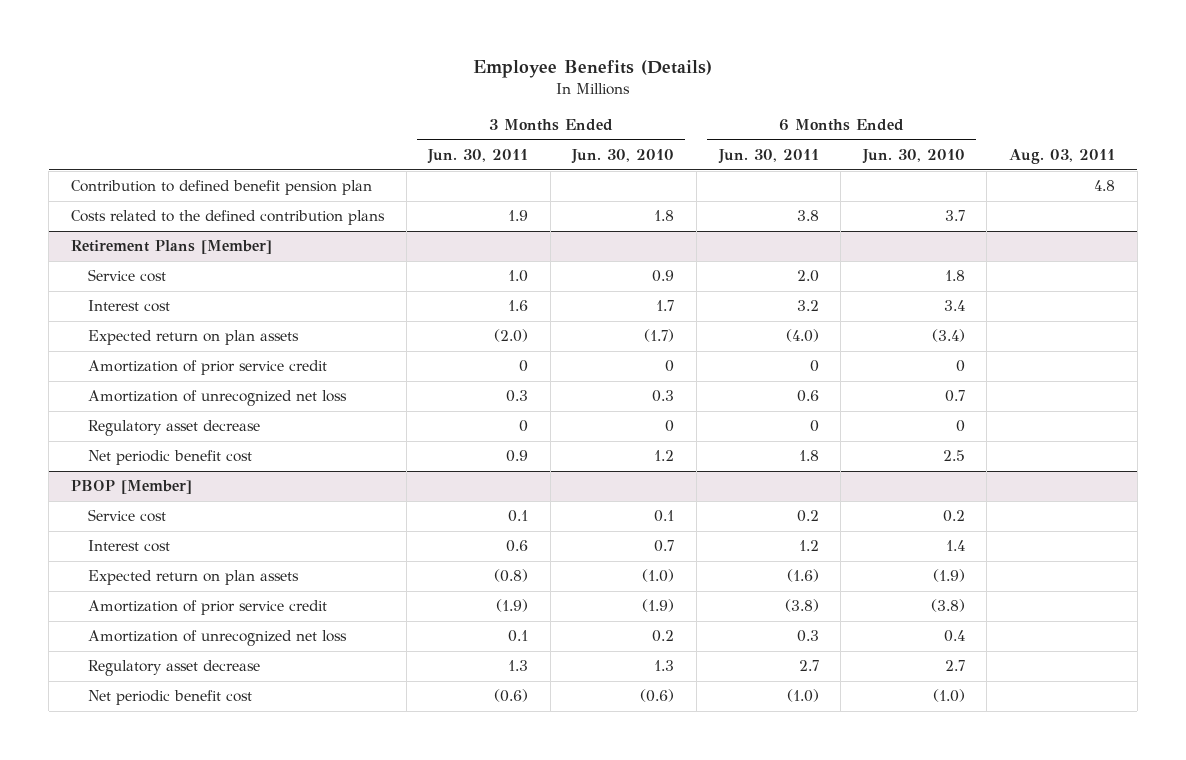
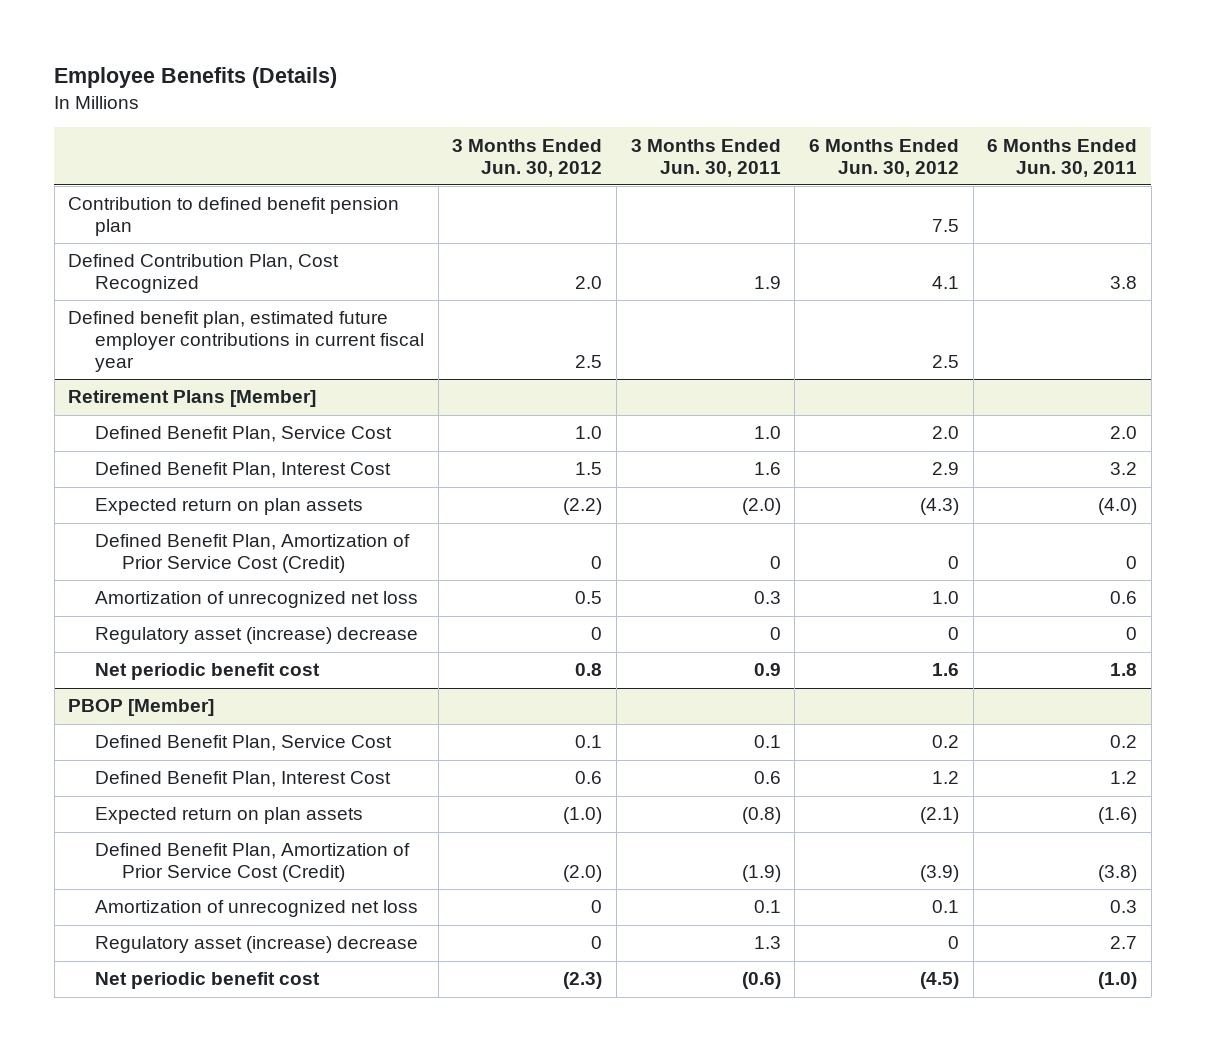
- | 3 Months Ended Jun. 30, 2011 | 3 Months Ended Jun. 30, 2010 | 6 Months Ended Jun. 30, 2011 | 6 Months Ended Jun. 30, 2010 | Aug. 03, 2011
+ | 3 Months Ended Jun. 30, 2012 | 3 Months Ended Jun. 30, 2011 | 6 Months Ended Jun. 30, 2012 | 6 Months Ended Jun. 30, 2011
- Costs related to the defined contribution plans | 1.9 | 1.8 | 3.8 | 3.7 |
+ Defined Contribution Plan, Cost Recognized | 2.0 | 1.9 | 4.1 | 3.8
+ Defined benefit plan, estimated future employer contributions in current fiscal year | 2.5 | | 2.5 |
@ Retirement Plans [Member]
- Service cost | 1.0 | 0.9 | 2.0 | 1.8 |
- Interest cost | 1.6 | 1.7 | 3.2 | 3.4 |
+ Defined Benefit Plan, Service Cost | 1.0 | 1.0 | 2.0 | 2.0
+ Defined Benefit Plan, Interest Cost | 1.5 | 1.6 | 2.9 | 3.2
- Amortization of prior service credit | 0 | 0 | 0 | 0 |
+ Defined Benefit Plan, Amortization of Prior Service Cost (Credit) | 0 | 0 | 0 | 0
- Regulatory asset decrease | 0 | 0 | 0 | 0 |
+ Regulatory asset (increase) decrease | 0 | 0 | 0 | 0
@ PBOP [Member]
- Service cost | 0.1 | 0.1 | 0.2 | 0.2 |
- Interest cost | 0.6 | 0.7 | 1.2 | 1.4 |
+ Defined Benefit Plan, Service Cost | 0.1 | 0.1 | 0.2 | 0.2
+ Defined Benefit Plan, Interest Cost | 0.6 | 0.6 | 1.2 | 1.2
- Amortization of prior service credit | (1.9) | (1.9) | (3.8) | (3.8) |
+ Defined Benefit Plan, Amortization of Prior Service Cost (Credit) | (2.0) | (1.9) | (3.9) | (3.8)
- Regulatory asset decrease | 1.3 | 1.3 | 2.7 | 2.7 |
+ Regulatory asset (increase) decrease | 0 | 1.3 | 0 | 2.7

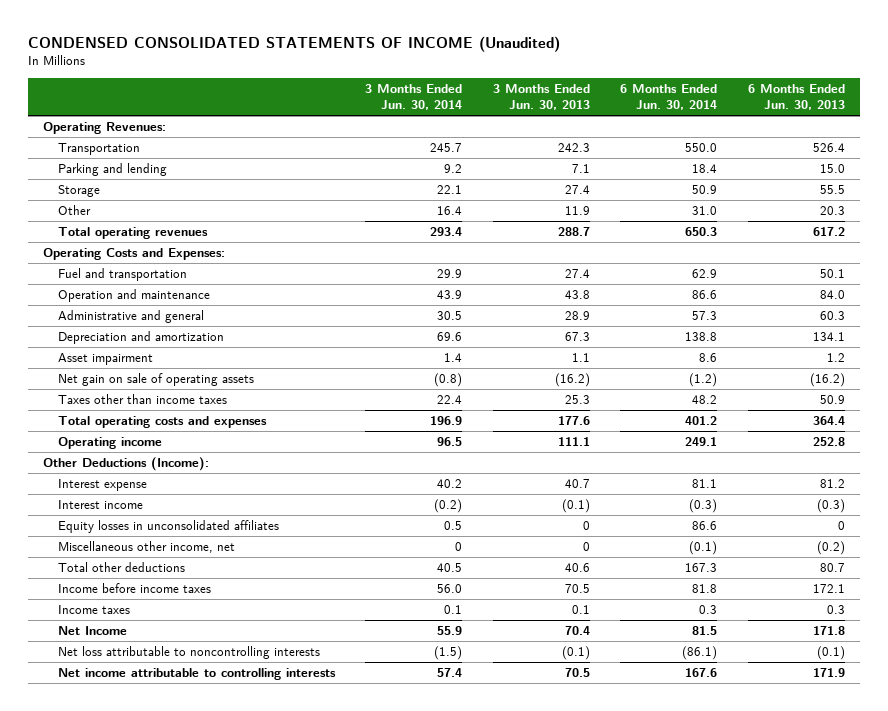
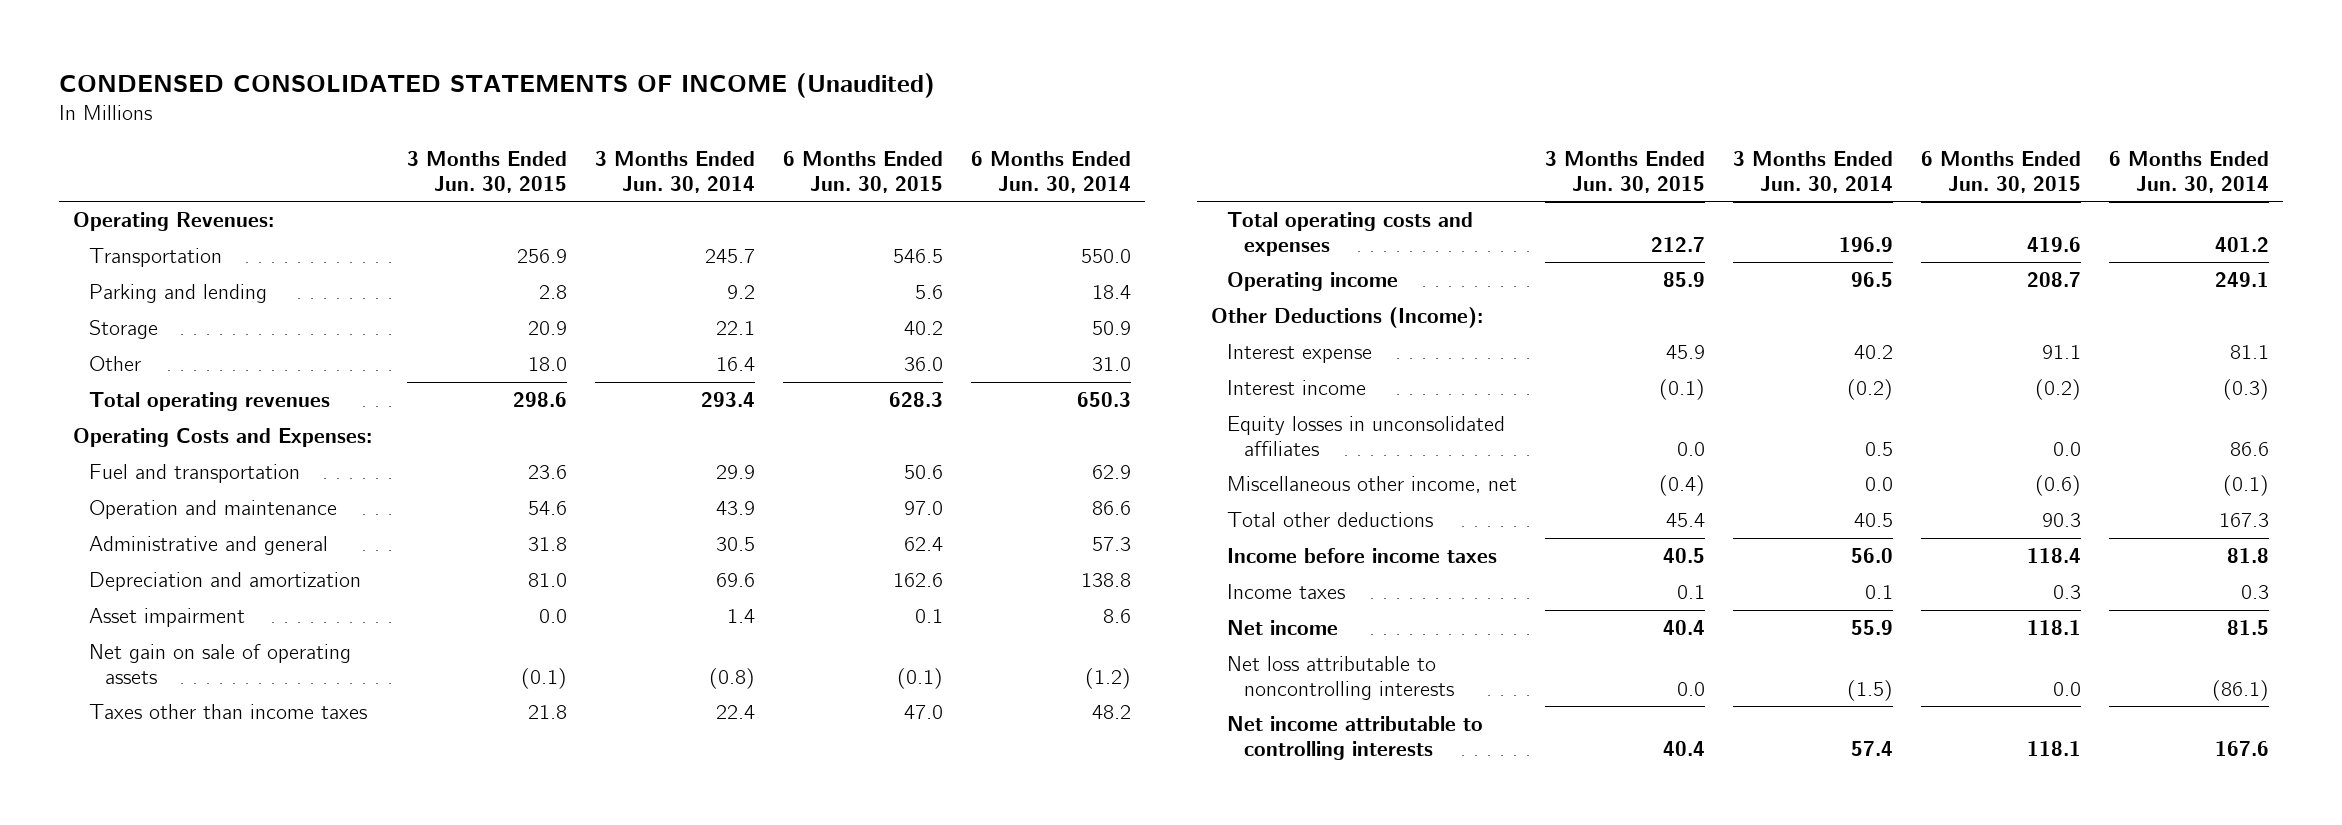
- | 3 Months Ended Jun. 30, 2014 | 3 Months Ended Jun. 30, 2013 | 6 Months Ended Jun. 30, 2014 | 6 Months Ended Jun. 30, 2013
+ | 3 Months Ended Jun. 30, 2015 | 3 Months Ended Jun. 30, 2014 | 6 Months Ended Jun. 30, 2015 | 6 Months Ended Jun. 30, 2014
- Miscellaneous other income, net | 0 | 0 | (0.1) | (0.2)
+ Miscellaneous other income, net | (0.4) | 0.0 | (0.6) | (0.1)
- Net Income | 55.9 | 70.4 | 81.5 | 171.8
+ Net income | 40.4 | 55.9 | 118.1 | 81.5

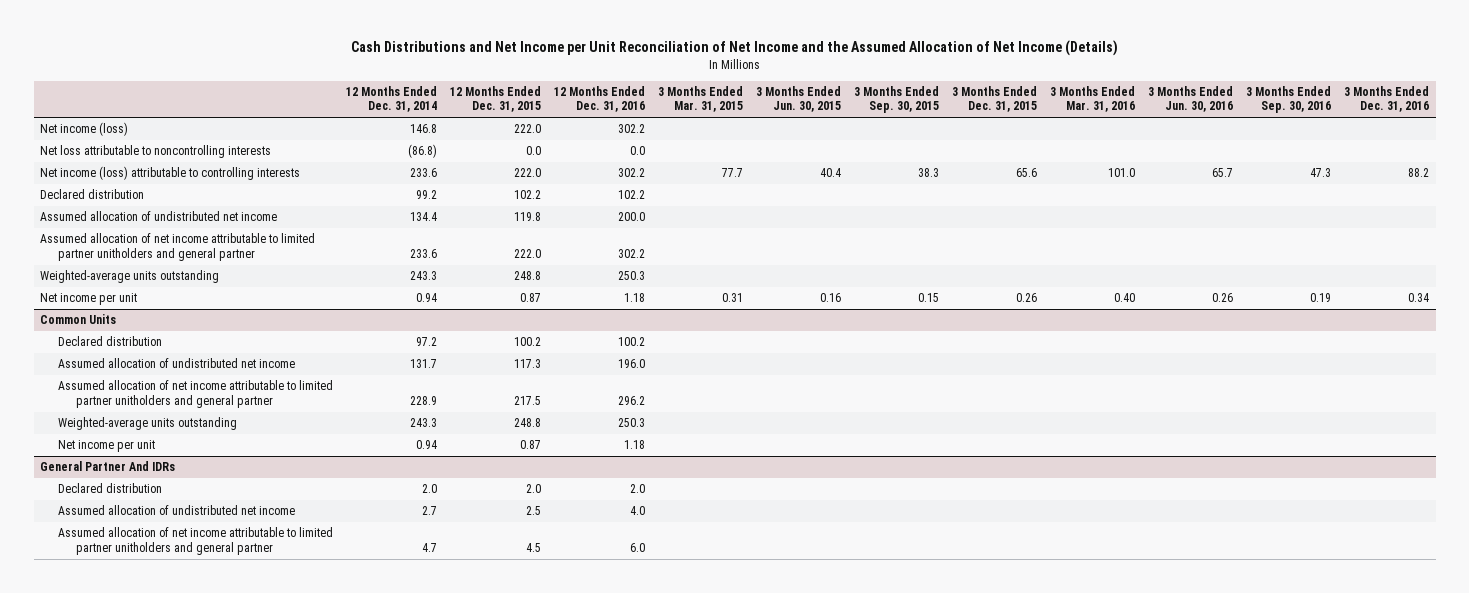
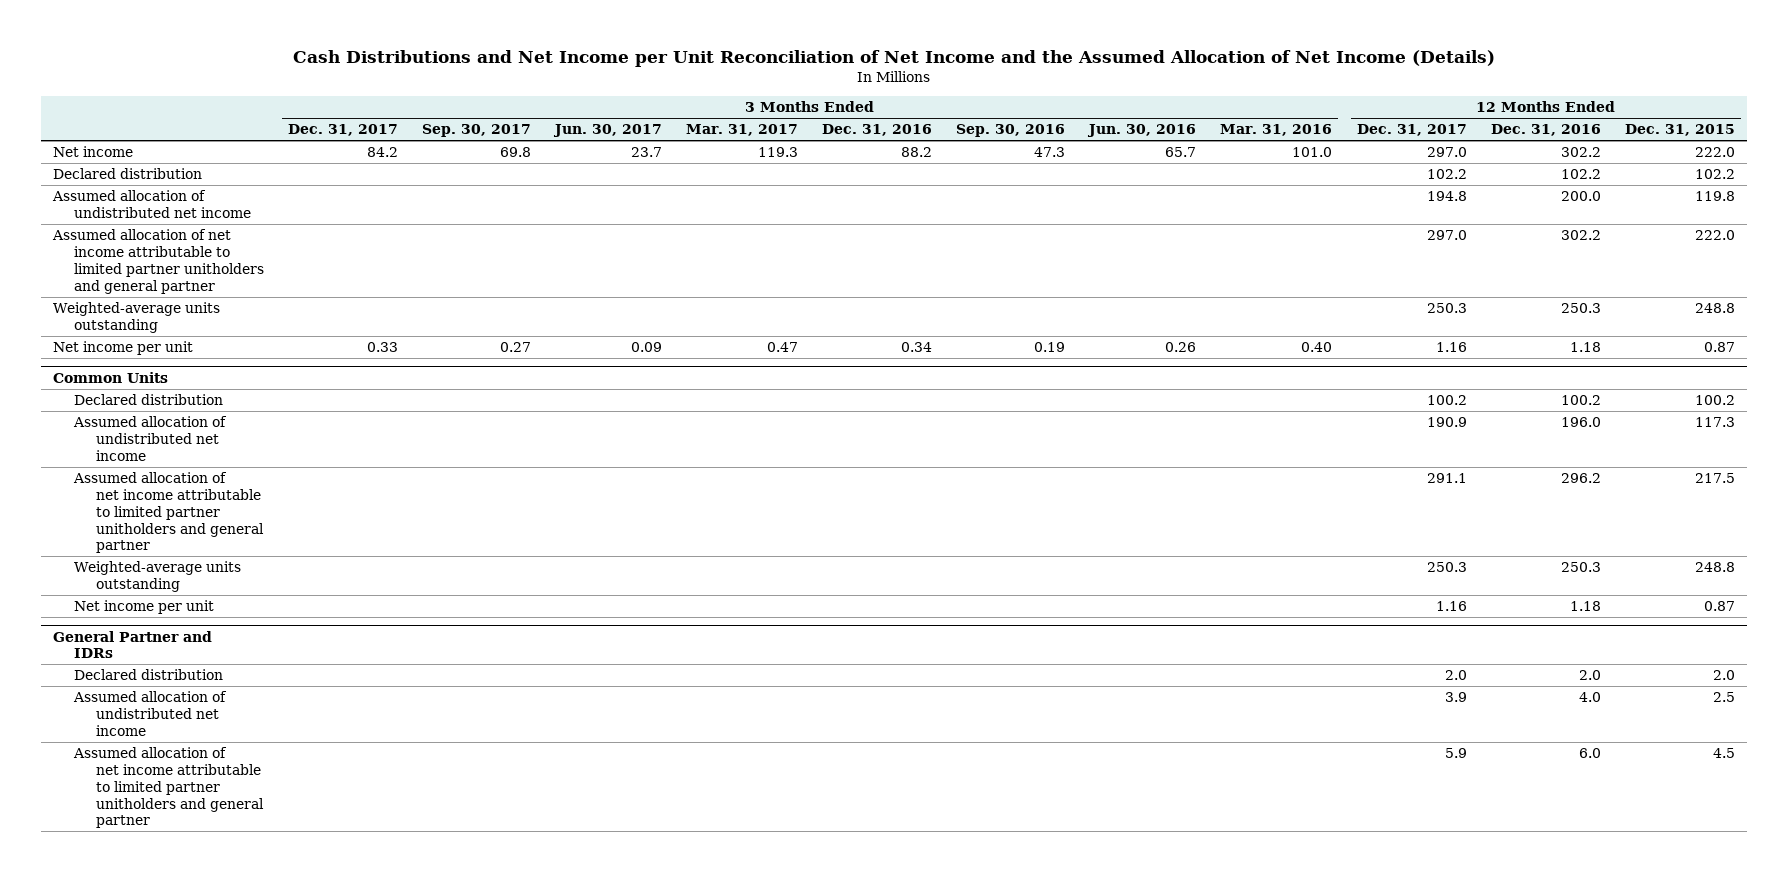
- | 12 Months Ended Dec. 31, 2014 | 12 Months Ended Dec. 31, 2015 | 12 Months Ended Dec. 31, 2016 | 3 Months Ended Mar. 31, 2015 | 3 Months Ended Jun. 30, 2015 | 3 Months Ended Sep. 30, 2015 | 3 Months Ended Dec. 31, 2015 | 3 Months Ended Mar. 31, 2016 | 3 Months Ended Jun. 30, 2016 | 3 Months Ended Sep. 30, 2016 | 3 Months Ended Dec. 31, 2016
+ | 3 Months Ended Dec. 31, 2017 | 3 Months Ended Sep. 30, 2017 | 3 Months Ended Jun. 30, 2017 | 3 Months Ended Mar. 31, 2017 | 3 Months Ended Dec. 31, 2016 | 3 Months Ended Sep. 30, 2016 | 3 Months Ended Jun. 30, 2016 | 3 Months Ended Mar. 31, 2016 | 12 Months Ended Dec. 31, 2017 | 12 Months Ended Dec. 31, 2016 | 12 Months Ended Dec. 31, 2015
- Net income (loss) | 146.8 | 222.0 | 302.2 | | | | | | | |
- Net loss attributable to noncontrolling interests | (86.8) | 0.0 | 0.0 | | | | | | | |
- Net income (loss) attributable to controlling interests | 233.6 | 222.0 | 302.2 | 77.7 | 40.4 | 38.3 | 65.6 | 101.0 | 65.7 | 47.3 | 88.2
+ Net income | 84.2 | 69.8 | 23.7 | 119.3 | 88.2 | 47.3 | 65.7 | 101.0 | 297.0 | 302.2 | 222.0
- General Partner And IDRs
+ General Partner and IDRs

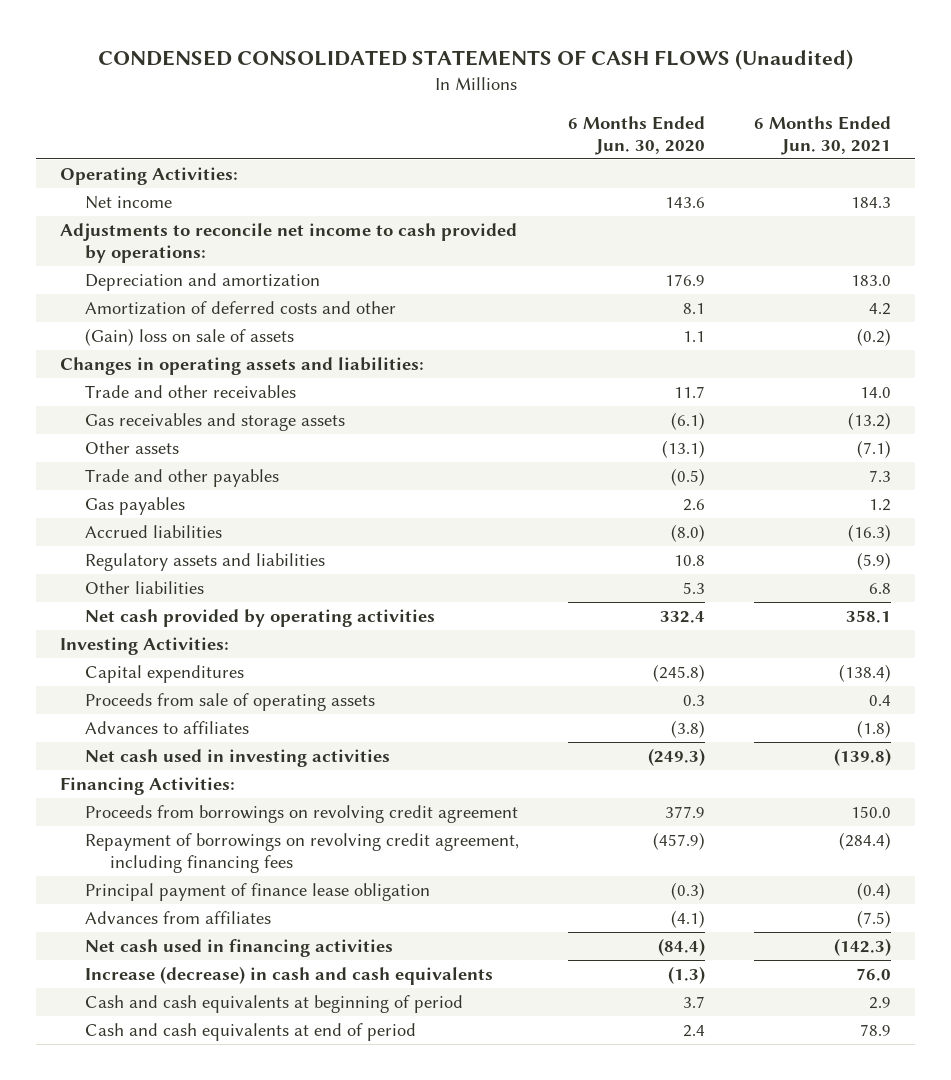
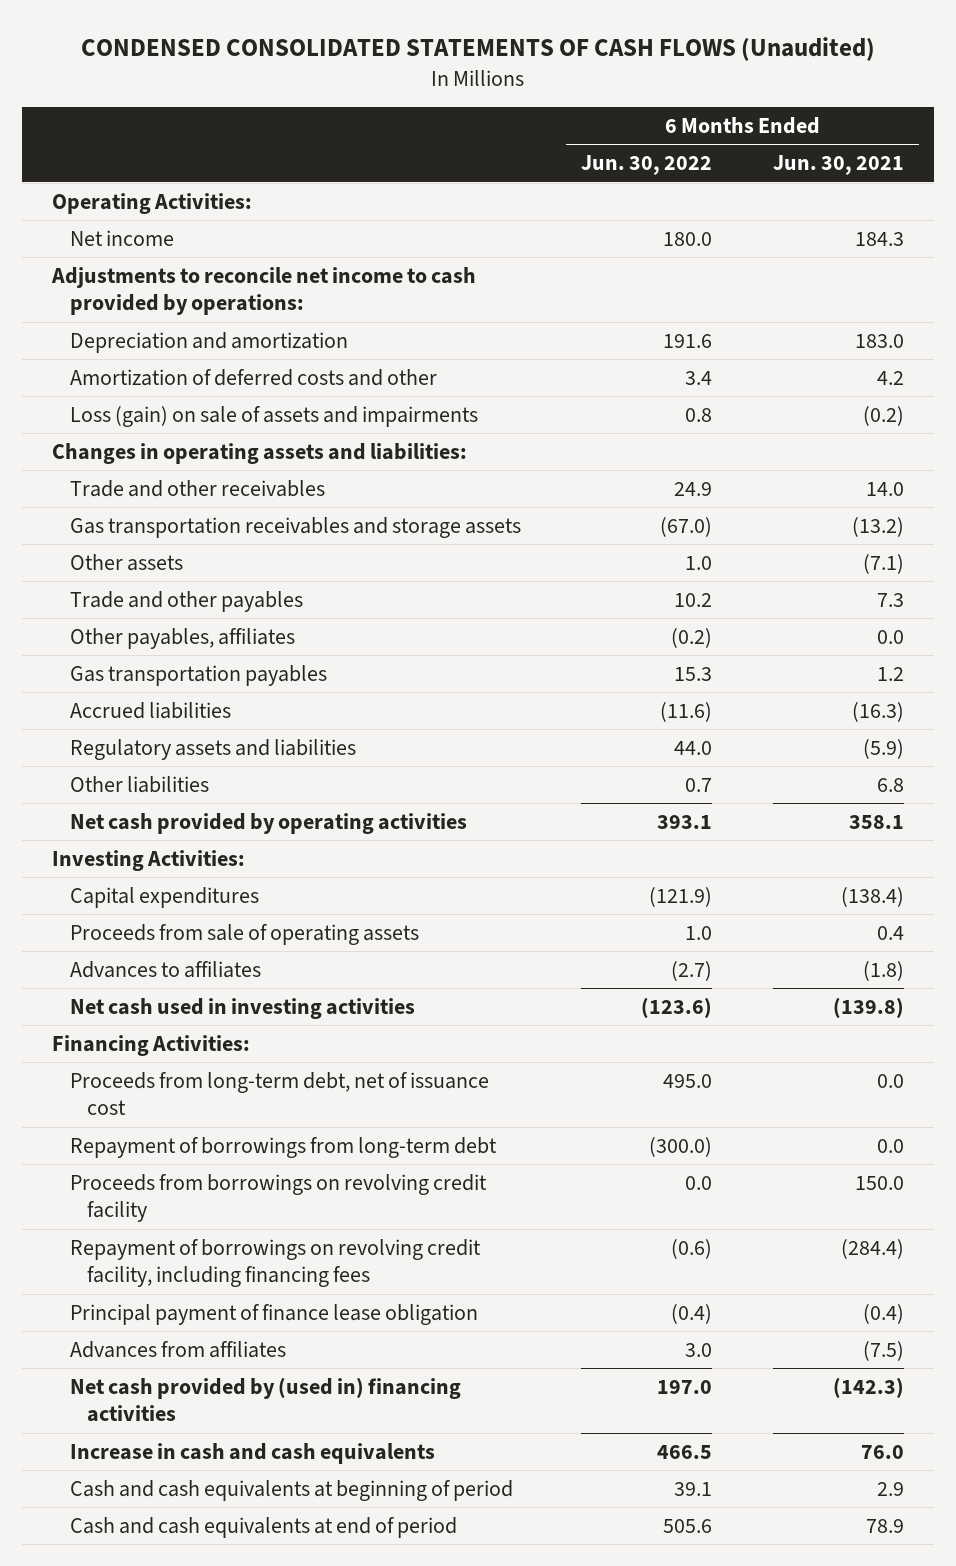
- | 6 Months Ended Jun. 30, 2020 | 6 Months Ended Jun. 30, 2021
+ | 6 Months Ended Jun. 30, 2022 | 6 Months Ended Jun. 30, 2021
- (Gain) loss on sale of assets | 1.1 | (0.2)
+ Loss (gain) on sale of assets and impairments | 0.8 | (0.2)
- Gas receivables and storage assets | (6.1) | (13.2)
+ Gas transportation receivables and storage assets | (67.0) | (13.2)
- Gas payables | 2.6 | 1.2
+ Other payables, affiliates | (0.2) | 0.0
+ Gas transportation payables | 15.3 | 1.2
- Proceeds from borrowings on revolving credit agreement | 377.9 | 150.0
- Repayment of borrowings on revolving credit agreement, including financing fees | (457.9) | (284.4)
+ Proceeds from long-term debt, net of issuance cost | 495.0 | 0.0
+ Repayment of borrowings from long-term debt | (300.0) | 0.0
+ Proceeds from borrowings on revolving credit facility | 0.0 | 150.0
+ Repayment of borrowings on revolving credit facility, including financing fees | (0.6) | (284.4)
- Net cash used in financing activities | (84.4) | (142.3)
- Increase (decrease) in cash and cash equivalents | (1.3) | 76.0
+ Net cash provided by (used in) financing activities | 197.0 | (142.3)
+ Increase in cash and cash equivalents | 466.5 | 76.0

